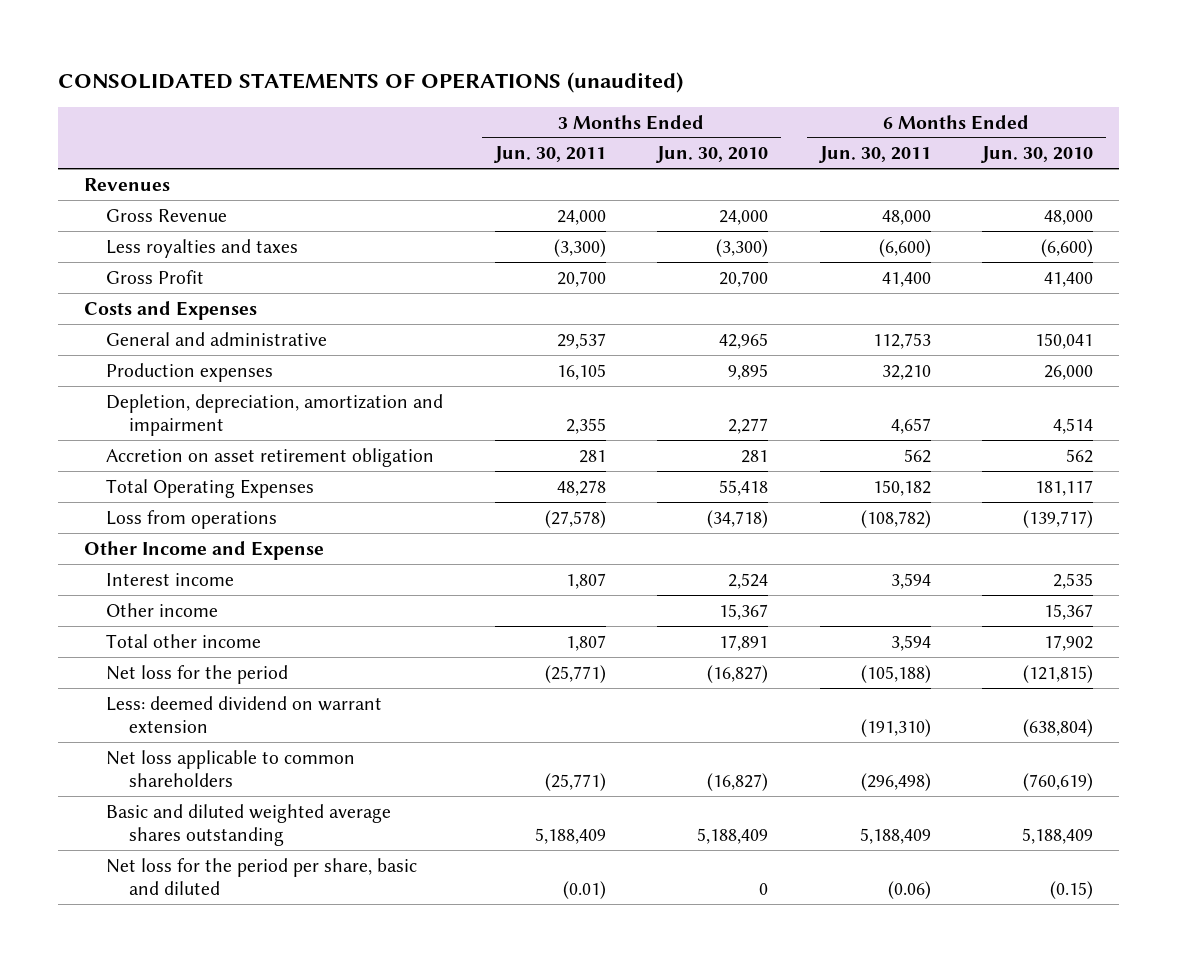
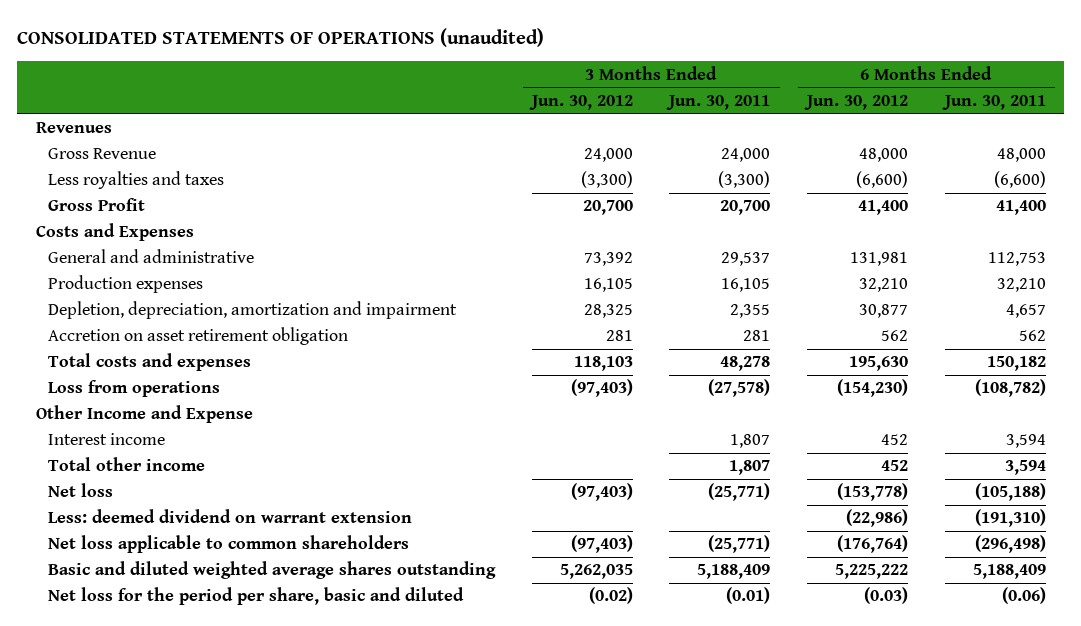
- | 3 Months Ended Jun. 30, 2011 | 3 Months Ended Jun. 30, 2010 | 6 Months Ended Jun. 30, 2011 | 6 Months Ended Jun. 30, 2010
+ | 3 Months Ended Jun. 30, 2012 | 3 Months Ended Jun. 30, 2011 | 6 Months Ended Jun. 30, 2012 | 6 Months Ended Jun. 30, 2011
- Total Operating Expenses | 48,278 | 55,418 | 150,182 | 181,117
+ Total costs and expenses | 118,103 | 48,278 | 195,630 | 150,182
- Other income | | 15,367 | | 15,367
- Net loss for the period | (25,771) | (16,827) | (105,188) | (121,815)
+ Net loss | (97,403) | (25,771) | (153,778) | (105,188)

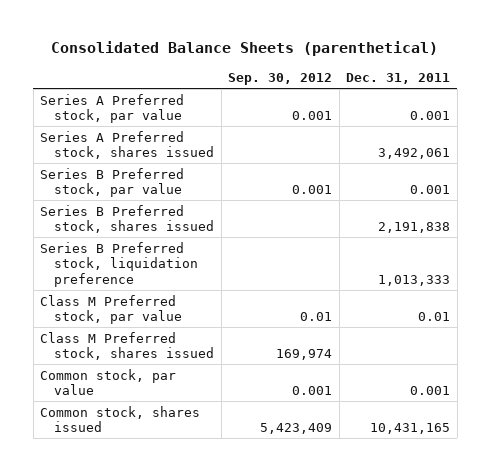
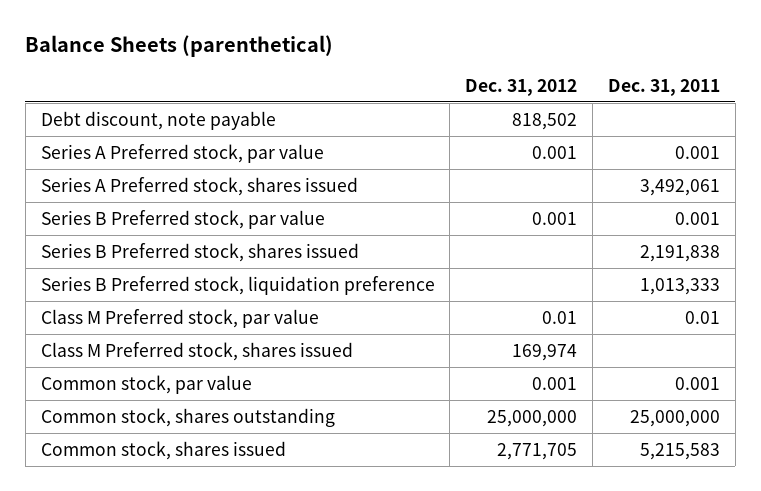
- Consolidated Balance Sheets (parenthetical)
+ Balance Sheets (parenthetical)
- | Sep. 30, 2012 | Dec. 31, 2011
+ | Dec. 31, 2012 | Dec. 31, 2011
+ Debt discount, note payable | 818,502 |
- Common stock, shares issued | 5,423,409 | 10,431,165
+ Common stock, shares outstanding | 25,000,000 | 25,000,000
+ Common stock, shares issued | 2,771,705 | 5,215,583

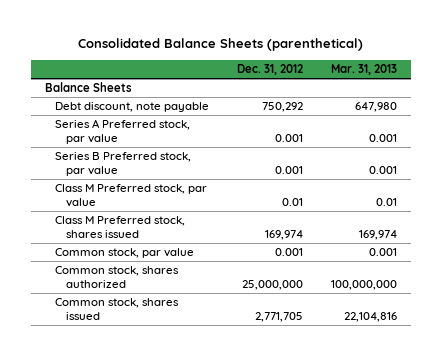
- Balance Sheets (parenthetical)
+ Consolidated Balance Sheets (parenthetical)
- | Dec. 31, 2012 | Dec. 31, 2011
+ | Dec. 31, 2012 | Mar. 31, 2013
- Debt discount, note payable | 818,502 |
+ Balance Sheets
+ Debt discount, note payable | 750,292 | 647,980
- Series A Preferred stock, shares issued | | 3,492,061
- Series B Preferred stock, shares issued | | 2,191,838
- Series B Preferred stock, liquidation preference | | 1,013,333
- Common stock, shares outstanding | 25,000,000 | 25,000,000
+ Common stock, shares authorized | 25,000,000 | 100,000,000

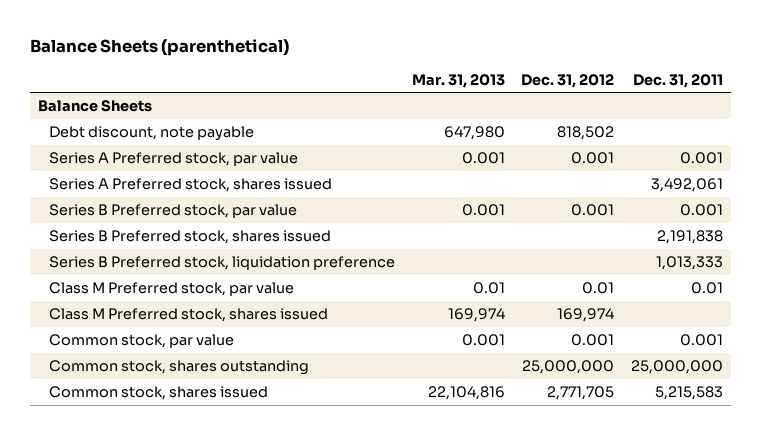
- Consolidated Balance Sheets (parenthetical)
+ Balance Sheets (parenthetical)
- | Dec. 31, 2012 | Mar. 31, 2013
+ | Mar. 31, 2013 | Dec. 31, 2012 | Dec. 31, 2011
- Debt discount, note payable | 750,292 | 647,980
+ Debt discount, note payable | 647,980 | 818,502 |
+ Series A Preferred stock, shares issued | | | 3,492,061
+ Series B Preferred stock, shares issued | | | 2,191,838
+ Series B Preferred stock, liquidation preference | | | 1,013,333
- Common stock, shares authorized | 25,000,000 | 100,000,000
+ Common stock, shares outstanding | | 25,000,000 | 25,000,000

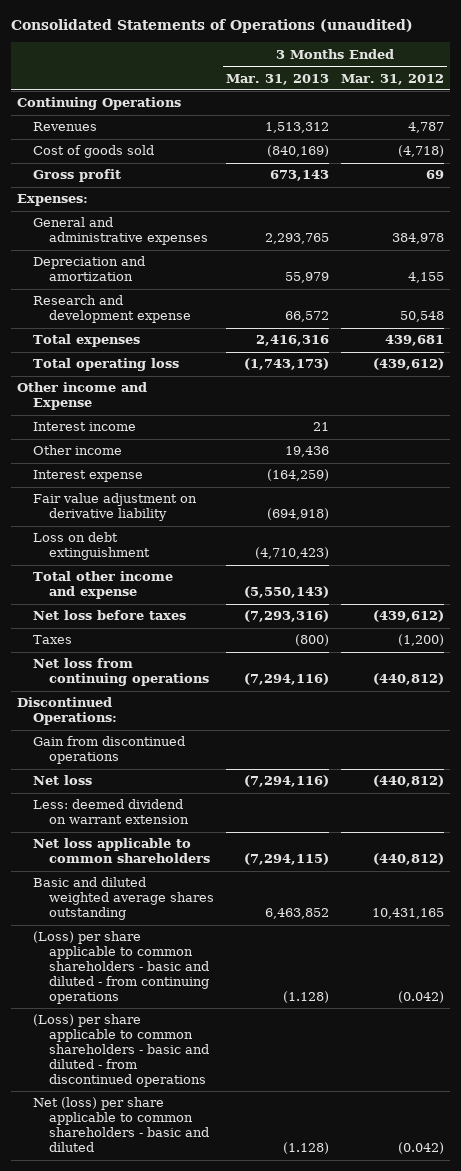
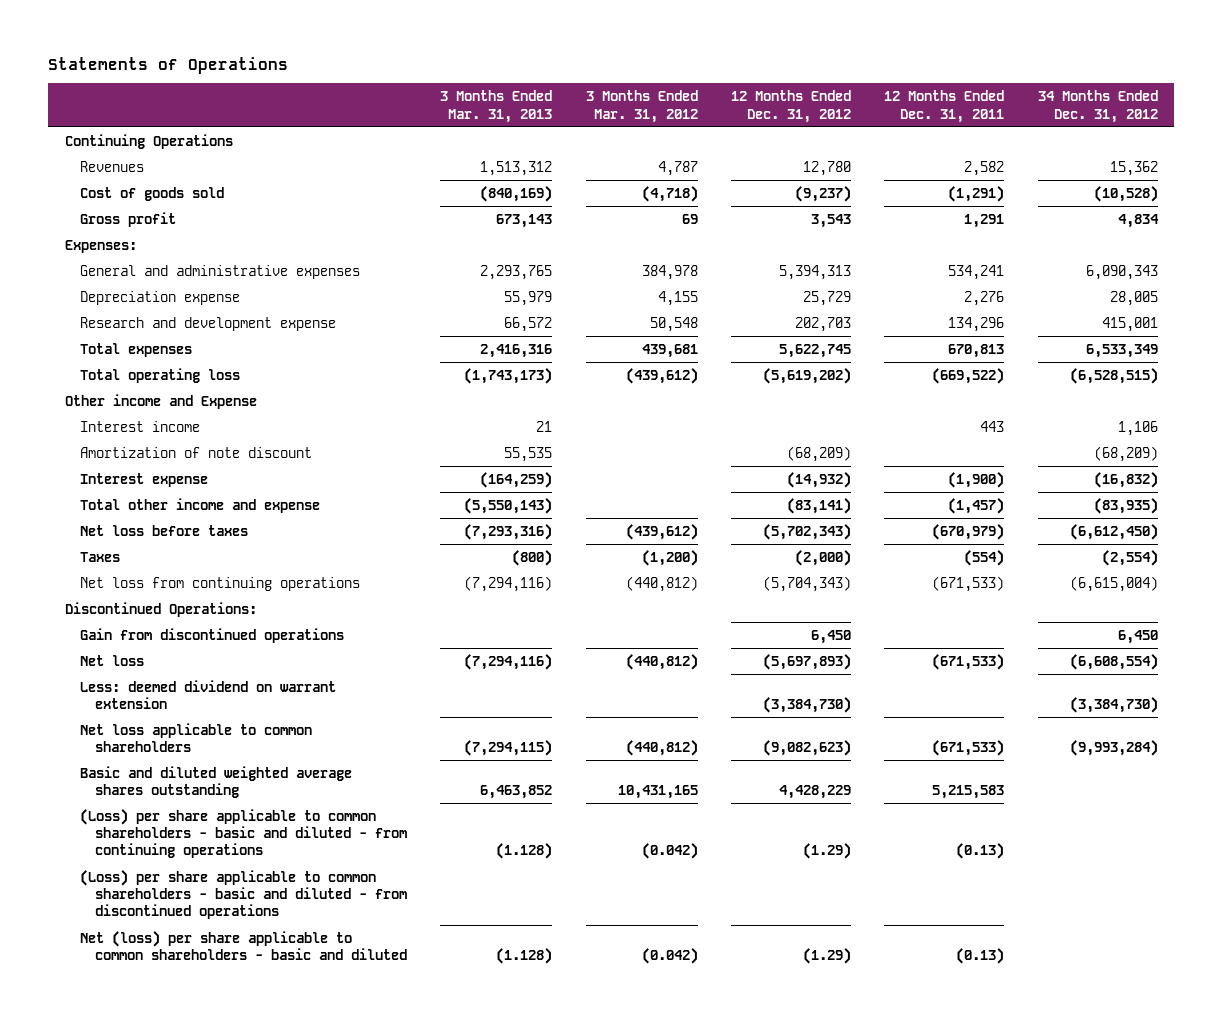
- Consolidated Statements of Operations (unaudited)
+ Statements of Operations
- | 3 Months Ended Mar. 31, 2013 | 3 Months Ended Mar. 31, 2012
+ | 3 Months Ended Mar. 31, 2013 | 3 Months Ended Mar. 31, 2012 | 12 Months Ended Dec. 31, 2012 | 12 Months Ended Dec. 31, 2011 | 34 Months Ended Dec. 31, 2012
- Depreciation and amortization | 55,979 | 4,155
+ Depreciation expense | 55,979 | 4,155 | 25,729 | 2,276 | 28,005
- Other income | 19,436 |
+ Amortization of note discount | 55,535 | | (68,209) | | (68,209)
- Fair value adjustment on derivative liability | (694,918) |
- Loss on debt extinguishment | (4,710,423) |

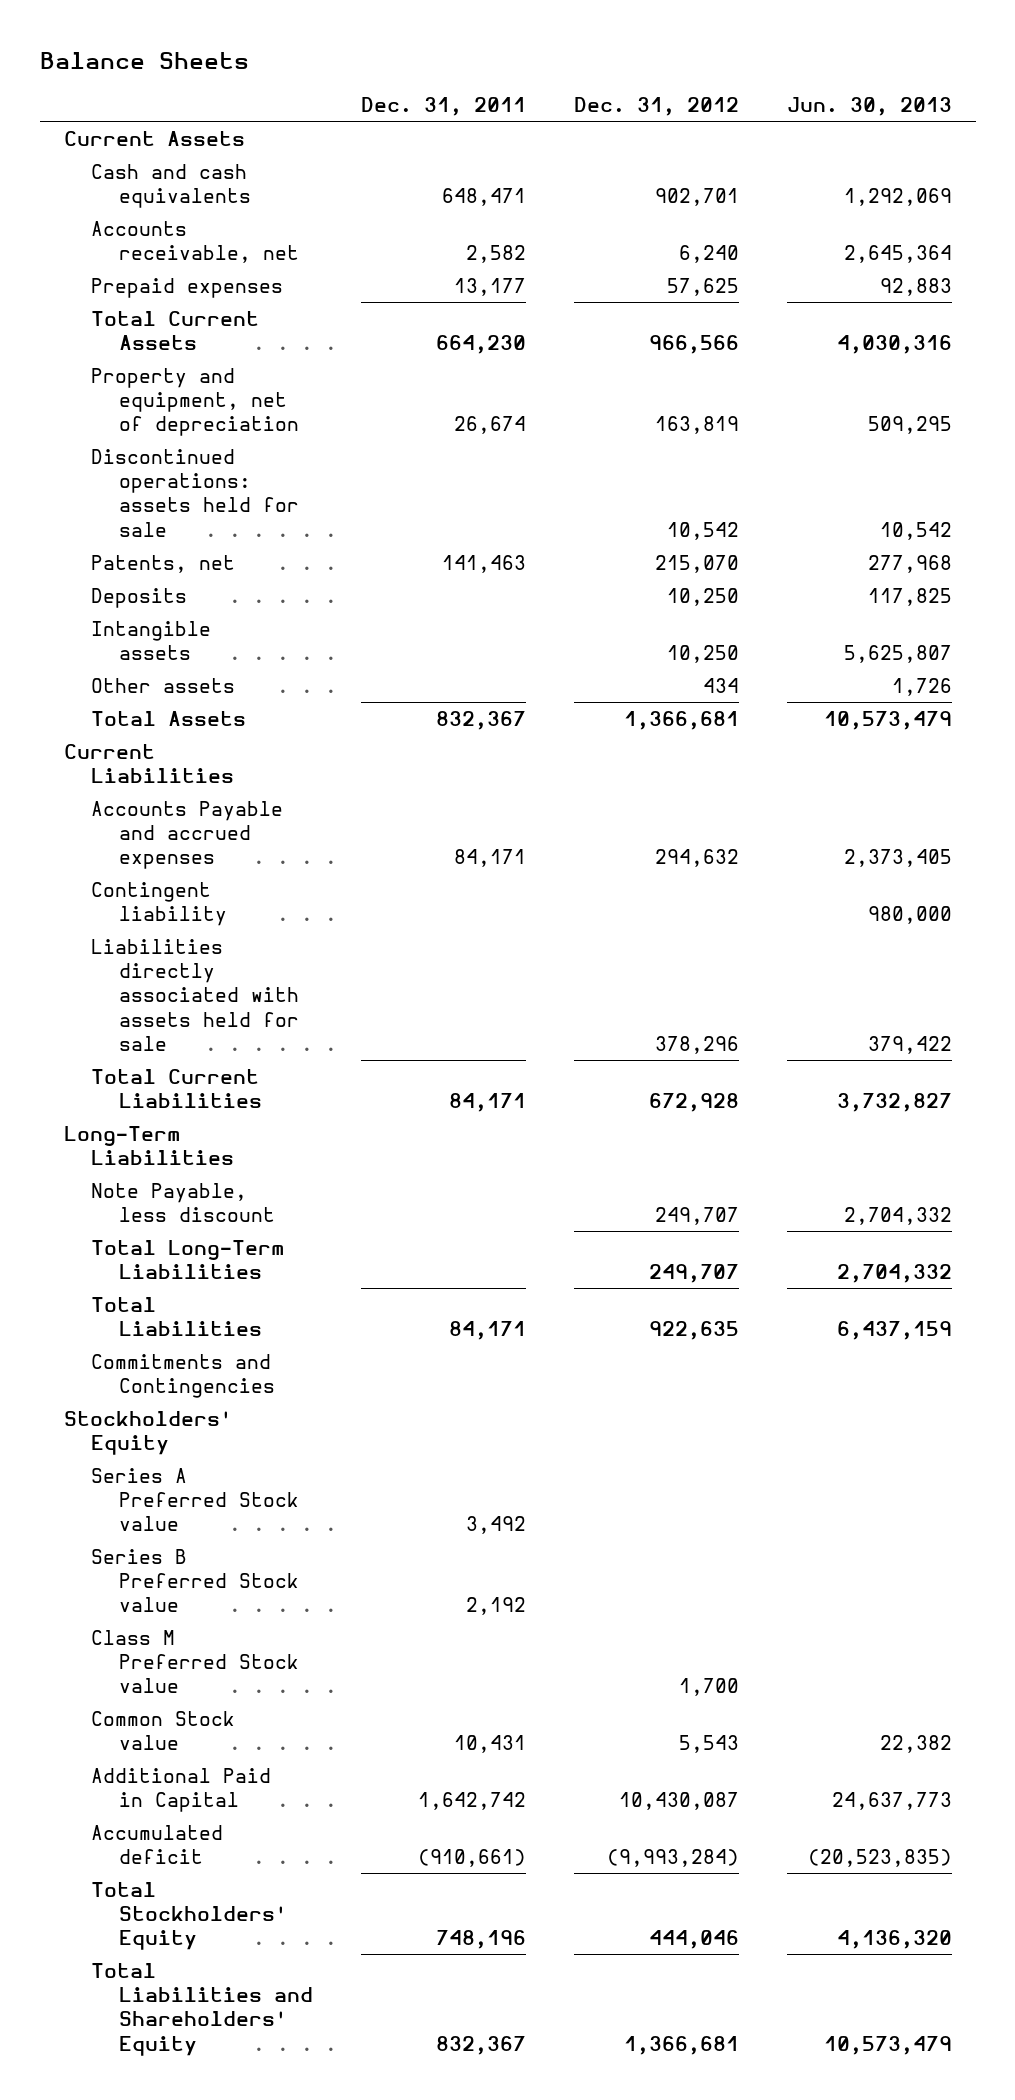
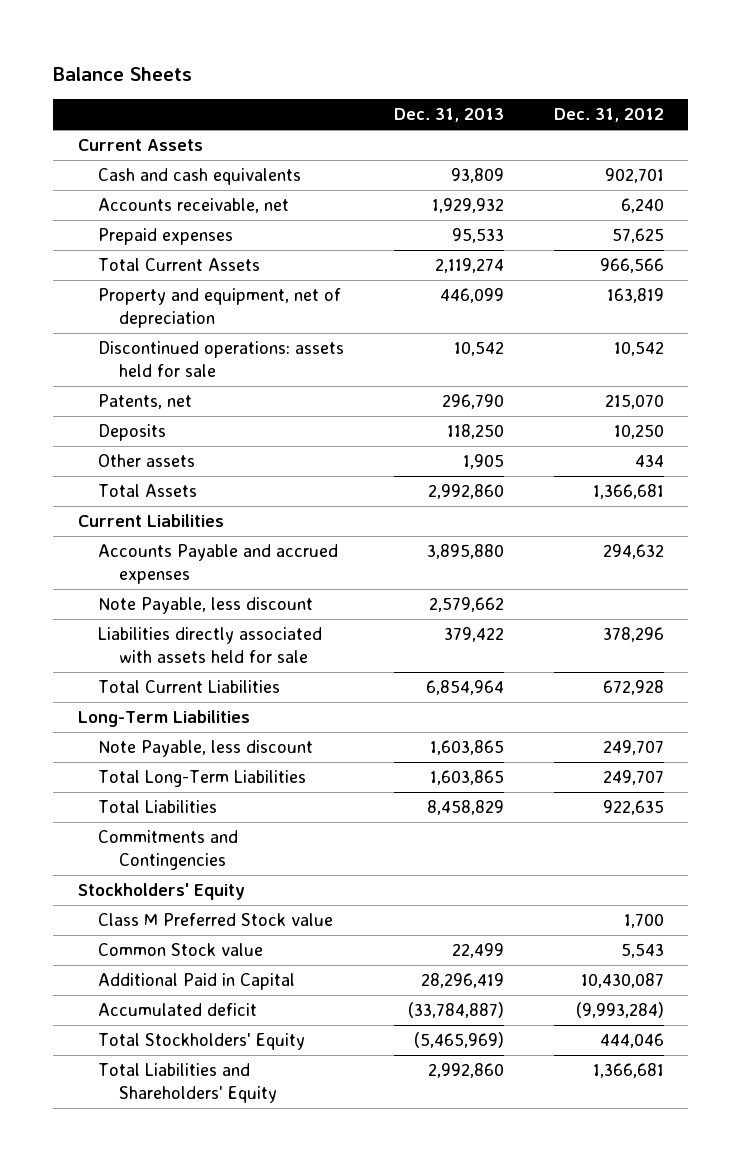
- | Dec. 31, 2011 | Dec. 31, 2012 | Jun. 30, 2013
+ | Dec. 31, 2013 | Dec. 31, 2012
- Intangible assets | | 10,250 | 5,625,807
- Contingent liability | | | 980,000
+ Note Payable, less discount | 2,579,662 |
- Series A Preferred Stock value | 3,492 | |
- Series B Preferred Stock value | 2,192 | |

